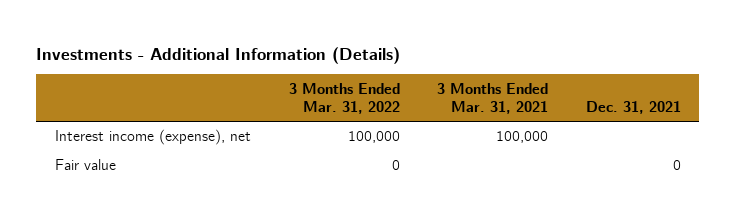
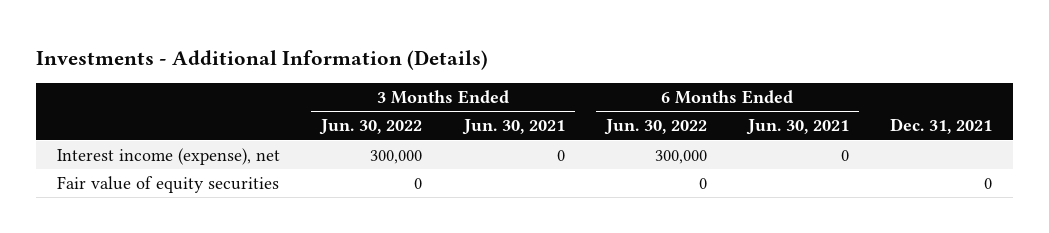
- | 3 Months Ended Mar. 31, 2022 | 3 Months Ended Mar. 31, 2021 | Dec. 31, 2021
+ | 3 Months Ended Jun. 30, 2022 | 3 Months Ended Jun. 30, 2021 | 6 Months Ended Jun. 30, 2022 | 6 Months Ended Jun. 30, 2021 | Dec. 31, 2021
- Fair value | 0 | | 0
+ Fair value of equity securities | 0 | | 0 | | 0

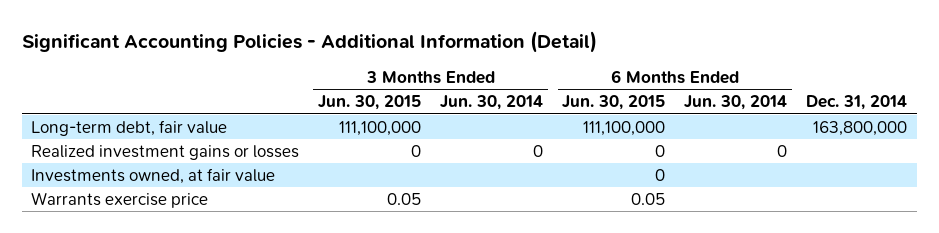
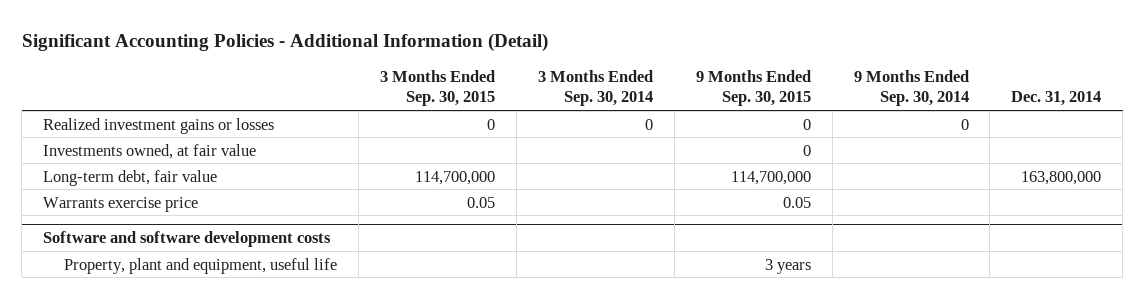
- | 3 Months Ended Jun. 30, 2015 | 3 Months Ended Jun. 30, 2014 | 6 Months Ended Jun. 30, 2015 | 6 Months Ended Jun. 30, 2014 | Dec. 31, 2014
+ | 3 Months Ended Sep. 30, 2015 | 3 Months Ended Sep. 30, 2014 | 9 Months Ended Sep. 30, 2015 | 9 Months Ended Sep. 30, 2014 | Dec. 31, 2014
moved down: Long-term debt, fair value | 114,700,000 | | 114,700,000 | | 163,800,000
+ Software and software development costs
+ Property, plant and equipment, useful life | | | 3 years | |

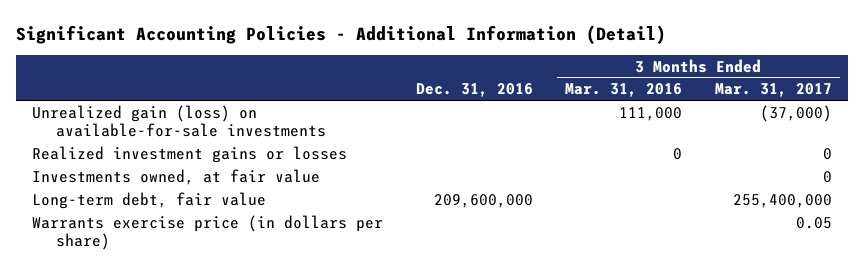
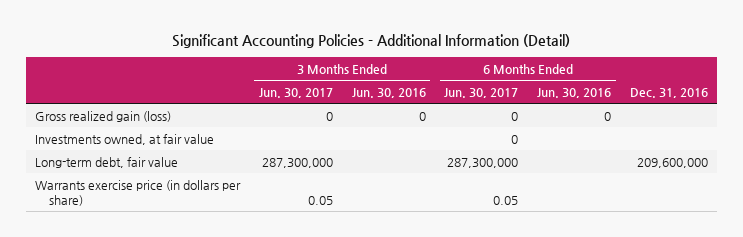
- | Dec. 31, 2016 | 3 Months Ended Mar. 31, 2016 | 3 Months Ended Mar. 31, 2017
+ | 3 Months Ended Jun. 30, 2017 | 3 Months Ended Jun. 30, 2016 | 6 Months Ended Jun. 30, 2017 | 6 Months Ended Jun. 30, 2016 | Dec. 31, 2016
- Unrealized gain (loss) on available-for-sale investments | | 111,000 | (37,000)
- Realized investment gains or losses | | 0 | 0
+ Gross realized gain (loss) | 0 | 0 | 0 | 0 |

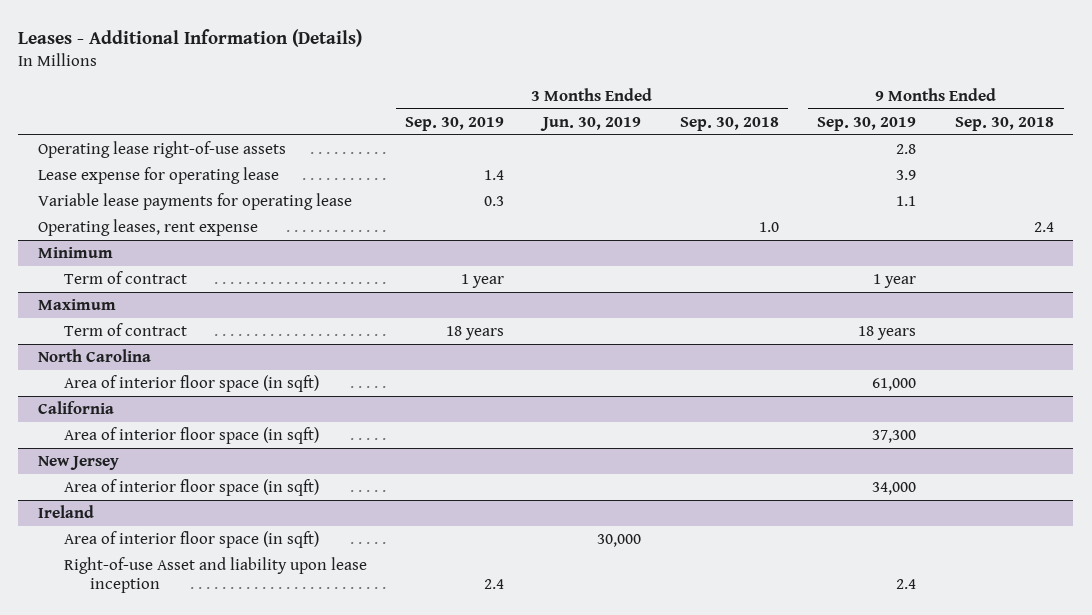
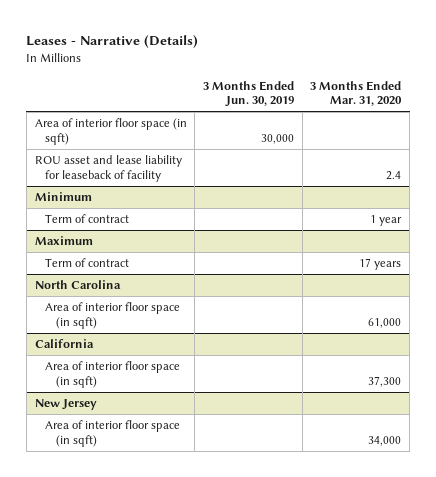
- Leases - Additional Information (Details)
+ Leases - Narrative (Details)
- | 3 Months Ended Sep. 30, 2019 | 3 Months Ended Jun. 30, 2019 | 3 Months Ended Sep. 30, 2018 | 9 Months Ended Sep. 30, 2019 | 9 Months Ended Sep. 30, 2018
+ | 3 Months Ended Jun. 30, 2019 | 3 Months Ended Mar. 31, 2020
- Operating lease right-of-use assets | | | | 2.8 |
- Lease expense for operating lease | 1.4 | | | 3.9 |
- Variable lease payments for operating lease | 0.3 | | | 1.1 |
- Operating leases, rent expense | | | 1.0 | | 2.4
+ Area of interior floor space (in sqft) | 30,000 |
+ ROU asset and lease liability for leaseback of facility | | 2.4
- Ireland
- Area of interior floor space (in sqft) | | 30,000 | | |
- Right-of-use Asset and liability upon lease inception | 2.4 | | | 2.4 |

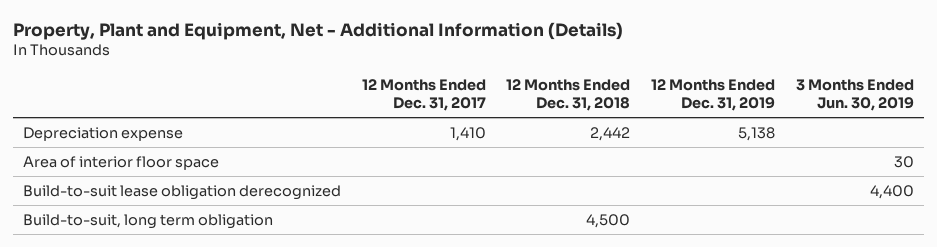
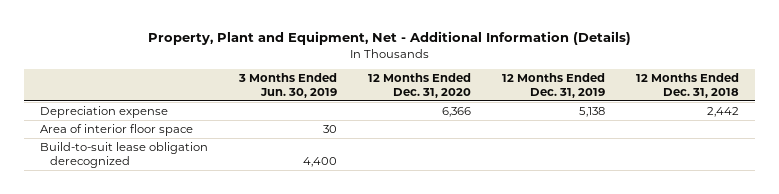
- | 12 Months Ended Dec. 31, 2017 | 12 Months Ended Dec. 31, 2018 | 12 Months Ended Dec. 31, 2019 | 3 Months Ended Jun. 30, 2019
+ | 3 Months Ended Jun. 30, 2019 | 12 Months Ended Dec. 31, 2020 | 12 Months Ended Dec. 31, 2019 | 12 Months Ended Dec. 31, 2018
- Build-to-suit, long term obligation | | 4,500 | |

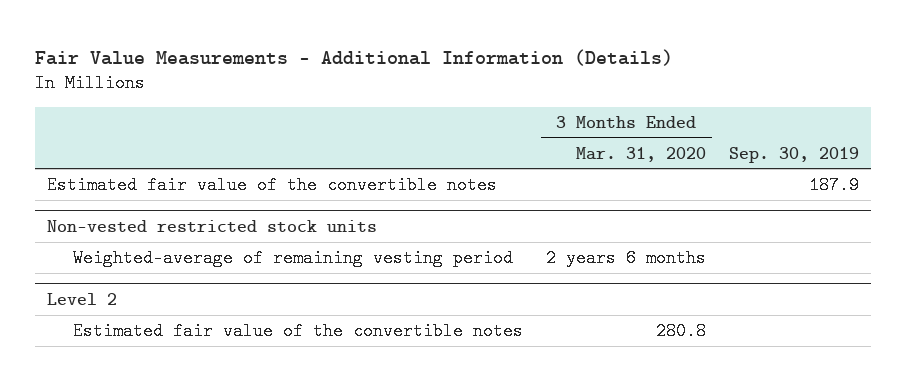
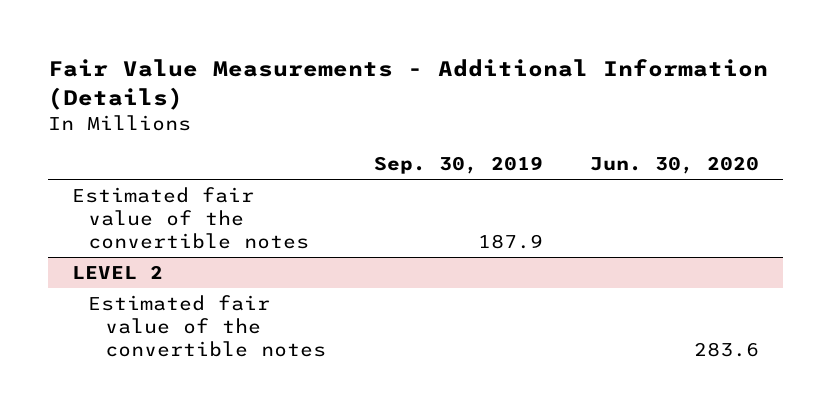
- | 3 Months Ended Mar. 31, 2020 | Sep. 30, 2019
+ | Sep. 30, 2019 | Jun. 30, 2020
- Non-vested restricted stock units
- Weighted-average of remaining vesting period | 2 years 6 months |
- Level 2
+ LEVEL 2

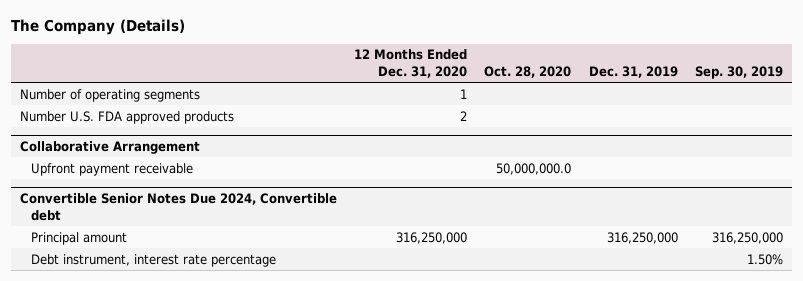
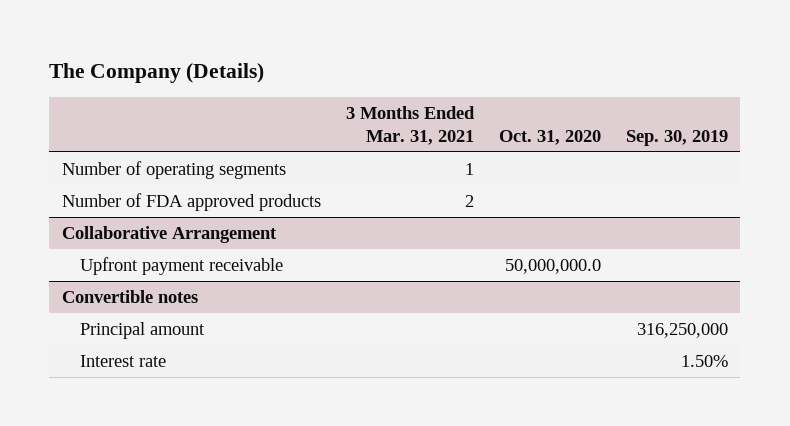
- | 12 Months Ended Dec. 31, 2020 | Oct. 28, 2020 | Dec. 31, 2019 | Sep. 30, 2019
+ | 3 Months Ended Mar. 31, 2021 | Oct. 31, 2020 | Sep. 30, 2019
- Number U.S. FDA approved products | 2 | | |
+ Number of FDA approved products | 2 | |
- Convertible Senior Notes Due 2024, Convertible debt
+ Convertible notes
- Debt instrument, interest rate percentage | | | | 1.50%
+ Interest rate | | | 1.50%

